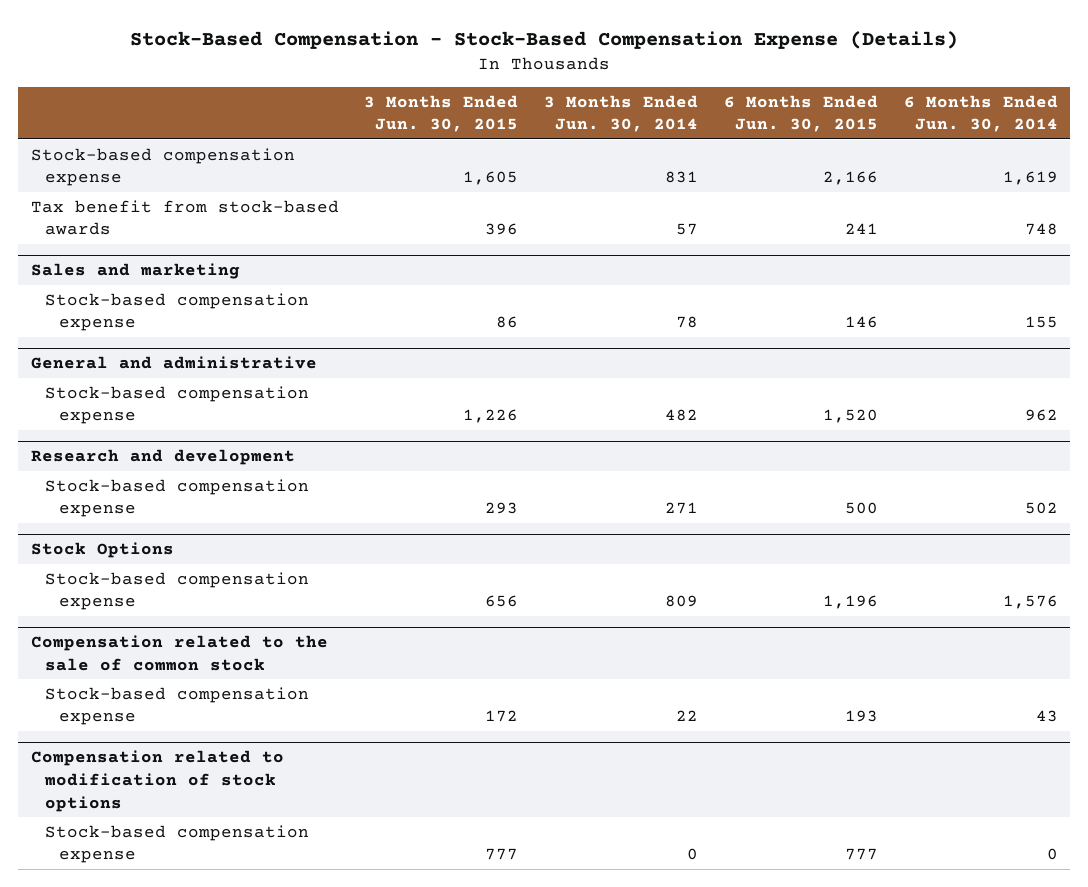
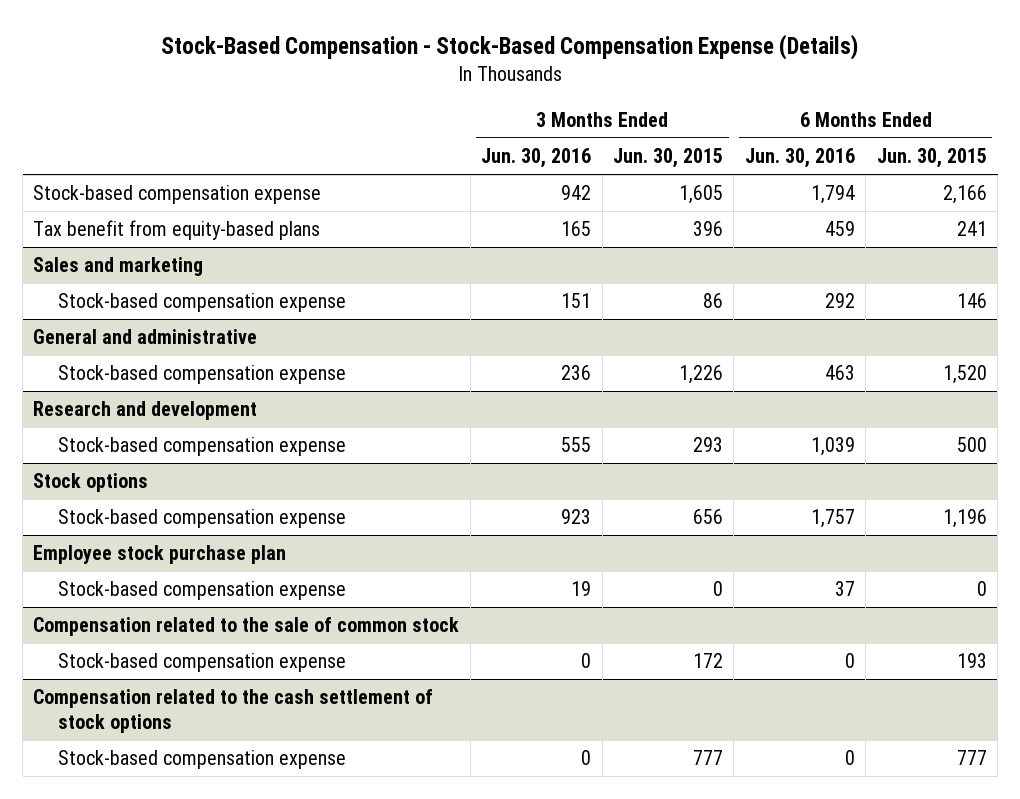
- | 3 Months Ended Jun. 30, 2015 | 3 Months Ended Jun. 30, 2014 | 6 Months Ended Jun. 30, 2015 | 6 Months Ended Jun. 30, 2014
+ | 3 Months Ended Jun. 30, 2016 | 3 Months Ended Jun. 30, 2015 | 6 Months Ended Jun. 30, 2016 | 6 Months Ended Jun. 30, 2015
- Tax benefit from stock-based awards | 396 | 57 | 241 | 748
+ Tax benefit from equity-based plans | 165 | 396 | 459 | 241
- Stock Options
+ Stock options
+ Employee stock purchase plan
+ Stock-based compensation expense | 19 | 0 | 37 | 0
- Compensation related to modification of stock options
+ Compensation related to the cash settlement of stock options

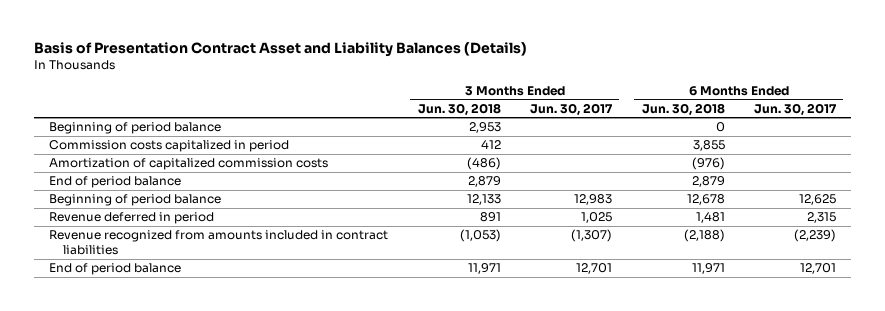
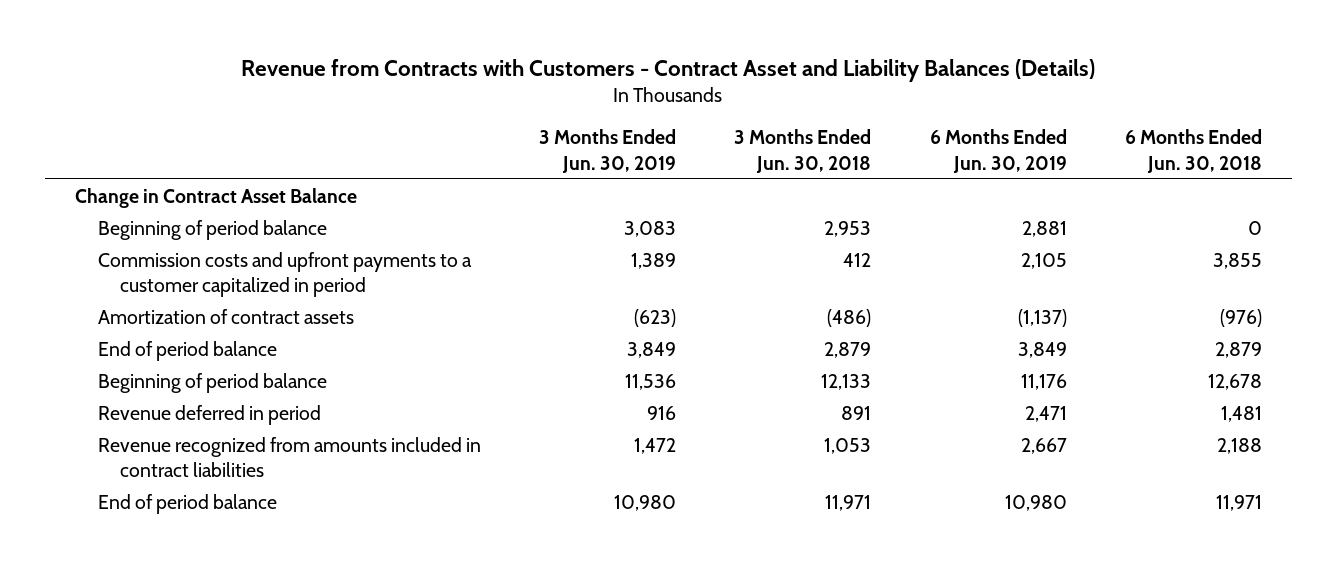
- Basis of Presentation Contract Asset and Liability Balances (Details)
+ Revenue from Contracts with Customers - Contract Asset and Liability Balances (Details)
- | 3 Months Ended Jun. 30, 2018 | 3 Months Ended Jun. 30, 2017 | 6 Months Ended Jun. 30, 2018 | 6 Months Ended Jun. 30, 2017
+ | 3 Months Ended Jun. 30, 2019 | 3 Months Ended Jun. 30, 2018 | 6 Months Ended Jun. 30, 2019 | 6 Months Ended Jun. 30, 2018
+ Change in Contract Asset Balance
- Commission costs capitalized in period | 412 | | 3,855 |
- Amortization of capitalized commission costs | (486) | | (976) |
+ Commission costs and upfront payments to a customer capitalized in period | 1,389 | 412 | 2,105 | 3,855
+ Amortization of contract assets | (623) | (486) | (1,137) | (976)
- Revenue recognized from amounts included in contract liabilities | (1,053) | (1,307) | (2,188) | (2,239)
+ Revenue recognized from amounts included in contract liabilities | 1,472 | 1,053 | 2,667 | 2,188

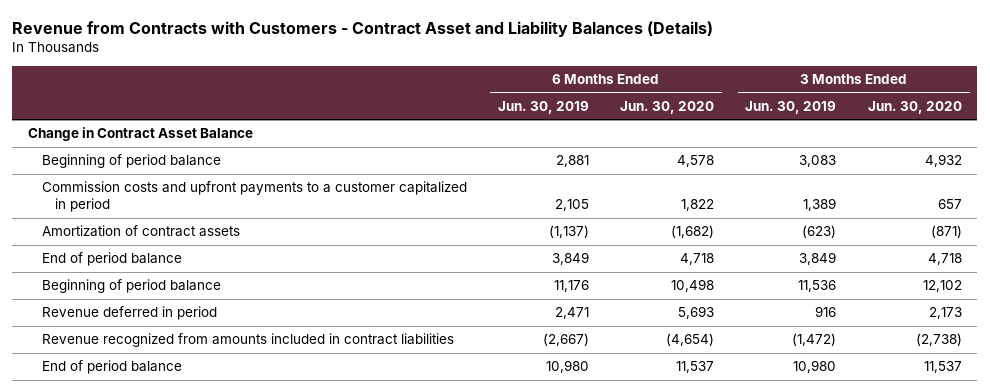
- | 3 Months Ended Jun. 30, 2019 | 3 Months Ended Jun. 30, 2018 | 6 Months Ended Jun. 30, 2019 | 6 Months Ended Jun. 30, 2018
+ | 6 Months Ended Jun. 30, 2019 | 6 Months Ended Jun. 30, 2020 | 3 Months Ended Jun. 30, 2019 | 3 Months Ended Jun. 30, 2020
- Revenue recognized from amounts included in contract liabilities | 1,472 | 1,053 | 2,667 | 2,188
+ Revenue recognized from amounts included in contract liabilities | (2,667) | (4,654) | (1,472) | (2,738)

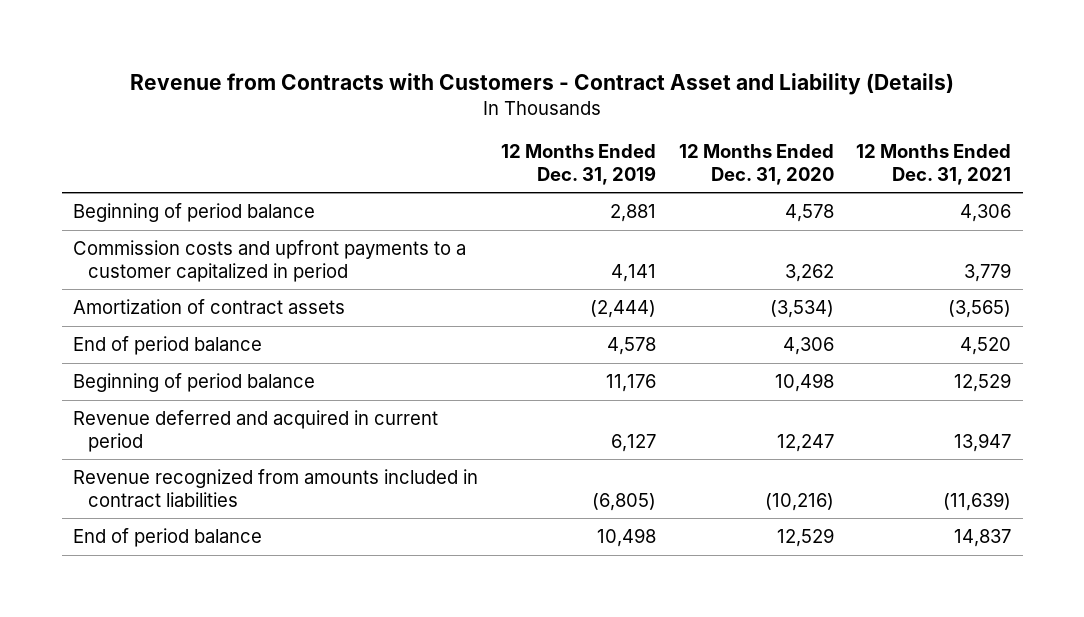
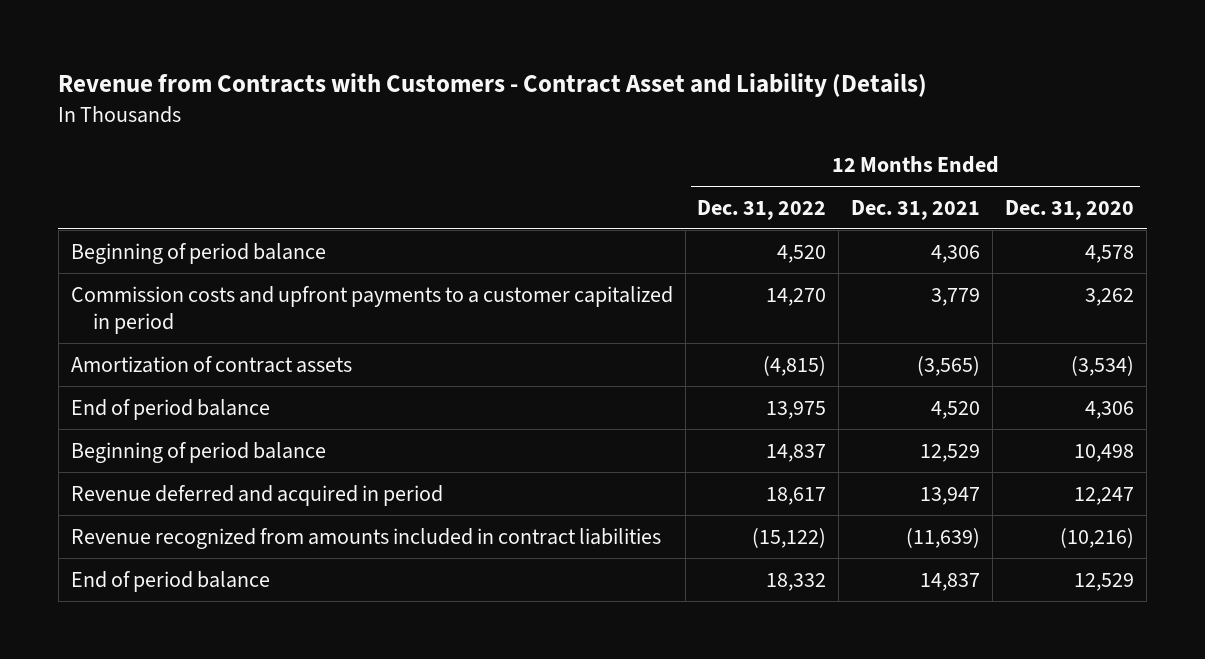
- | 12 Months Ended Dec. 31, 2019 | 12 Months Ended Dec. 31, 2020 | 12 Months Ended Dec. 31, 2021
+ | 12 Months Ended Dec. 31, 2022 | 12 Months Ended Dec. 31, 2021 | 12 Months Ended Dec. 31, 2020
- Revenue deferred and acquired in current period | 6,127 | 12,247 | 13,947
+ Revenue deferred and acquired in period | 18,617 | 13,947 | 12,247

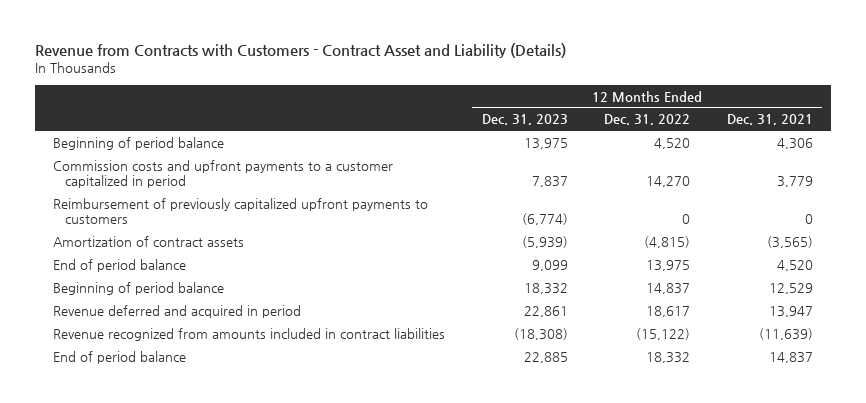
- | 12 Months Ended Dec. 31, 2022 | 12 Months Ended Dec. 31, 2021 | 12 Months Ended Dec. 31, 2020
+ | 12 Months Ended Dec. 31, 2023 | 12 Months Ended Dec. 31, 2022 | 12 Months Ended Dec. 31, 2021
+ Reimbursement of previously capitalized upfront payments to customers | (6,774) | 0 | 0

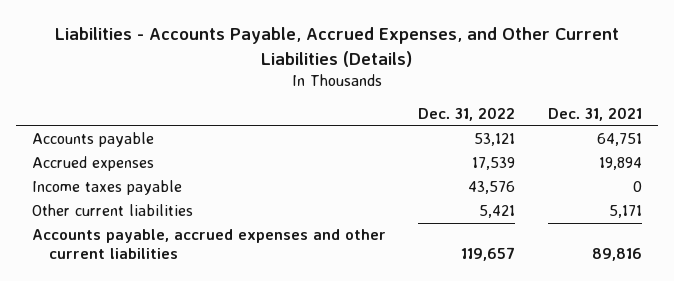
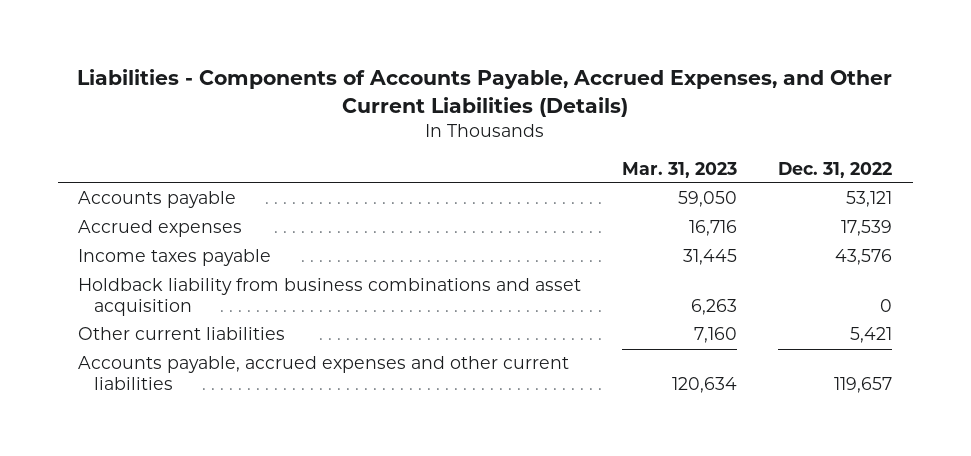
- Liabilities - Accounts Payable, Accrued Expenses, and Other Current Liabilities (Details)
+ Liabilities - Components of Accounts Payable, Accrued Expenses, and Other Current Liabilities (Details)
- | Dec. 31, 2022 | Dec. 31, 2021
+ | Mar. 31, 2023 | Dec. 31, 2022
+ Holdback liability from business combinations and asset acquisition | 6,263 | 0

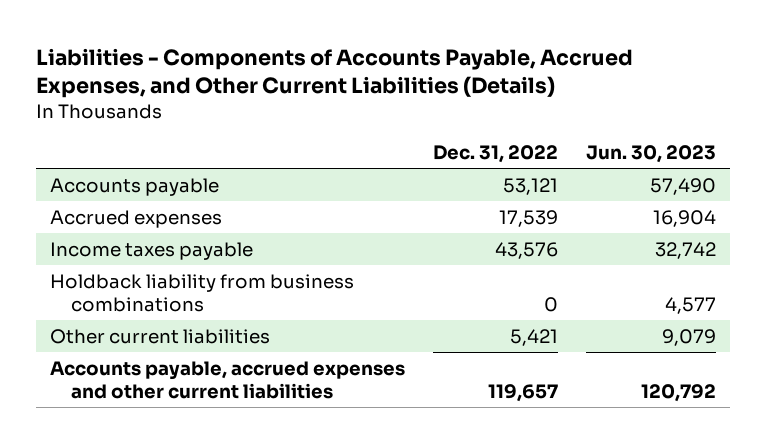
- | Mar. 31, 2023 | Dec. 31, 2022
+ | Dec. 31, 2022 | Jun. 30, 2023
- Holdback liability from business combinations and asset acquisition | 6,263 | 0
+ Holdback liability from business combinations | 0 | 4,577

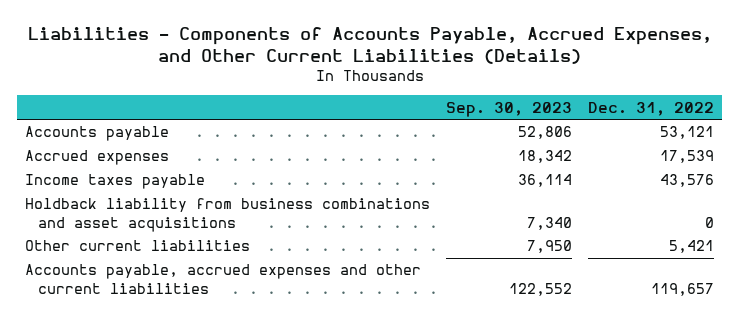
- | Dec. 31, 2022 | Jun. 30, 2023
+ | Sep. 30, 2023 | Dec. 31, 2022
- Holdback liability from business combinations | 0 | 4,577
+ Holdback liability from business combinations and asset acquisitions | 7,340 | 0

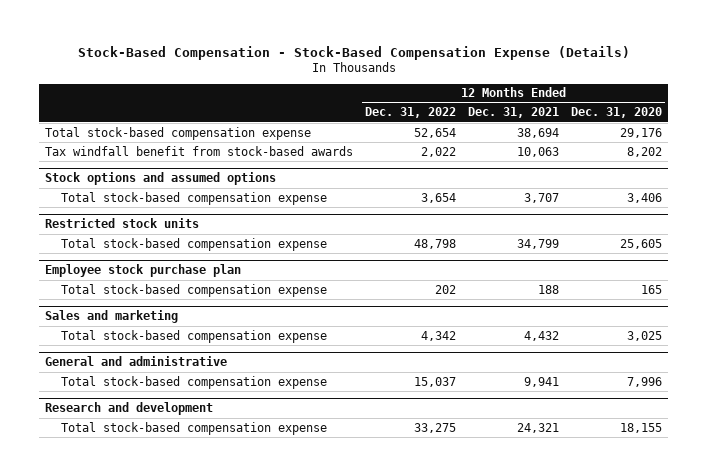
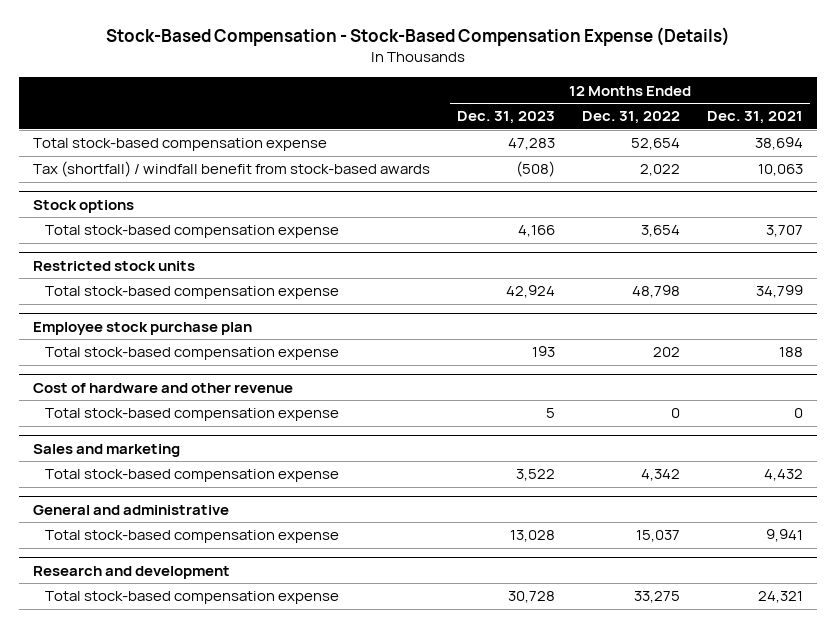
- | 12 Months Ended Dec. 31, 2022 | 12 Months Ended Dec. 31, 2021 | 12 Months Ended Dec. 31, 2020
+ | 12 Months Ended Dec. 31, 2023 | 12 Months Ended Dec. 31, 2022 | 12 Months Ended Dec. 31, 2021
- Tax windfall benefit from stock-based awards | 2,022 | 10,063 | 8,202
- Stock options and assumed options
+ Tax (shortfall) / windfall benefit from stock-based awards | (508) | 2,022 | 10,063
+ Stock options
+ Cost of hardware and other revenue
+ Total stock-based compensation expense | 5 | 0 | 0

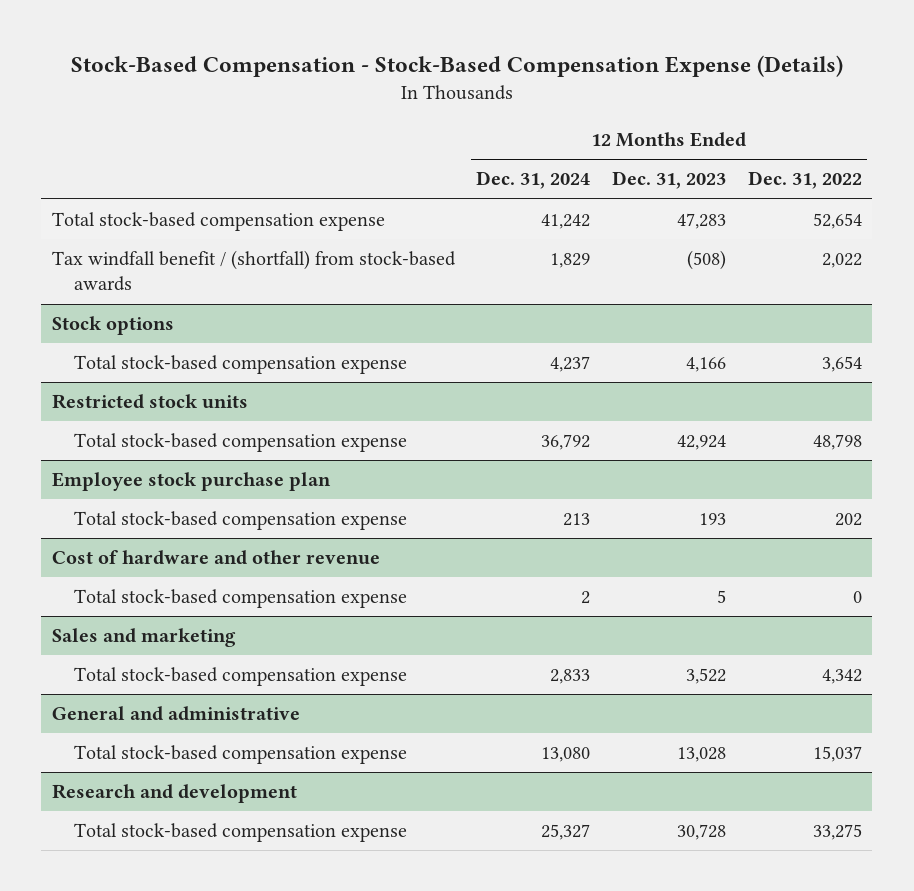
- | 12 Months Ended Dec. 31, 2023 | 12 Months Ended Dec. 31, 2022 | 12 Months Ended Dec. 31, 2021
+ | 12 Months Ended Dec. 31, 2024 | 12 Months Ended Dec. 31, 2023 | 12 Months Ended Dec. 31, 2022
- Tax (shortfall) / windfall benefit from stock-based awards | (508) | 2,022 | 10,063
+ Tax windfall benefit / (shortfall) from stock-based awards | 1,829 | (508) | 2,022

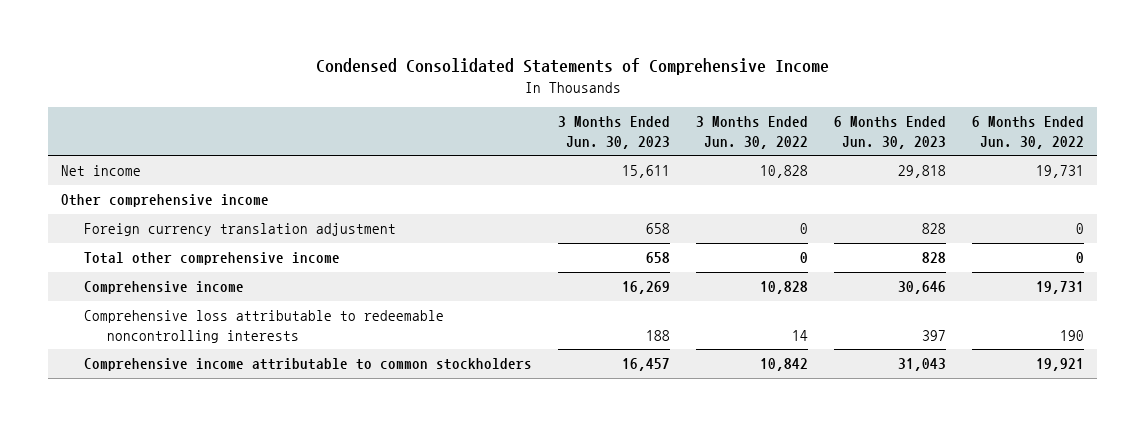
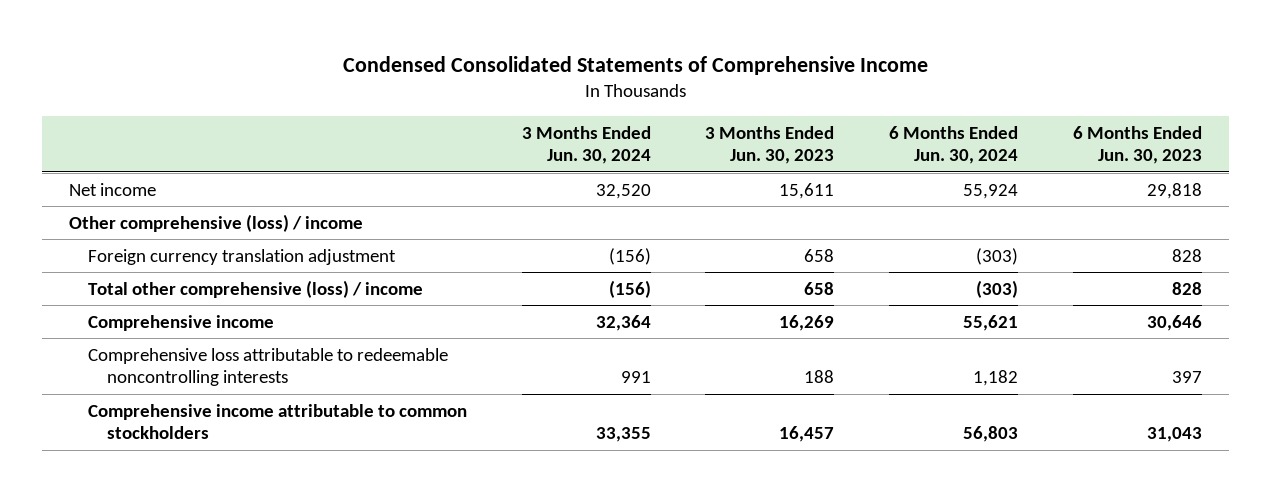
- | 3 Months Ended Jun. 30, 2023 | 3 Months Ended Jun. 30, 2022 | 6 Months Ended Jun. 30, 2023 | 6 Months Ended Jun. 30, 2022
+ | 3 Months Ended Jun. 30, 2024 | 3 Months Ended Jun. 30, 2023 | 6 Months Ended Jun. 30, 2024 | 6 Months Ended Jun. 30, 2023
- Other comprehensive income
+ Other comprehensive (loss) / income
- Total other comprehensive income | 658 | 0 | 828 | 0
+ Total other comprehensive (loss) / income | (156) | 658 | (303) | 828

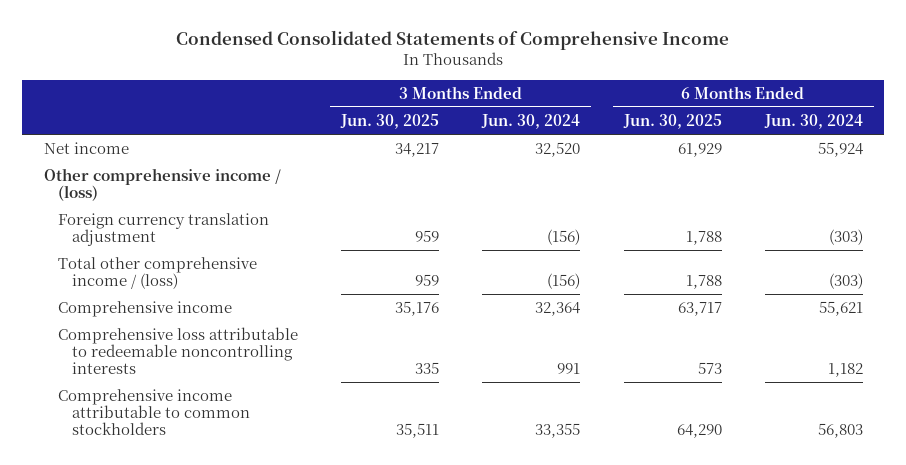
- | 3 Months Ended Jun. 30, 2024 | 3 Months Ended Jun. 30, 2023 | 6 Months Ended Jun. 30, 2024 | 6 Months Ended Jun. 30, 2023
+ | 3 Months Ended Jun. 30, 2025 | 3 Months Ended Jun. 30, 2024 | 6 Months Ended Jun. 30, 2025 | 6 Months Ended Jun. 30, 2024
- Other comprehensive (loss) / income
+ Other comprehensive income / (loss)
- Total other comprehensive (loss) / income | (156) | 658 | (303) | 828
+ Total other comprehensive income / (loss) | 959 | (156) | 1,788 | (303)

